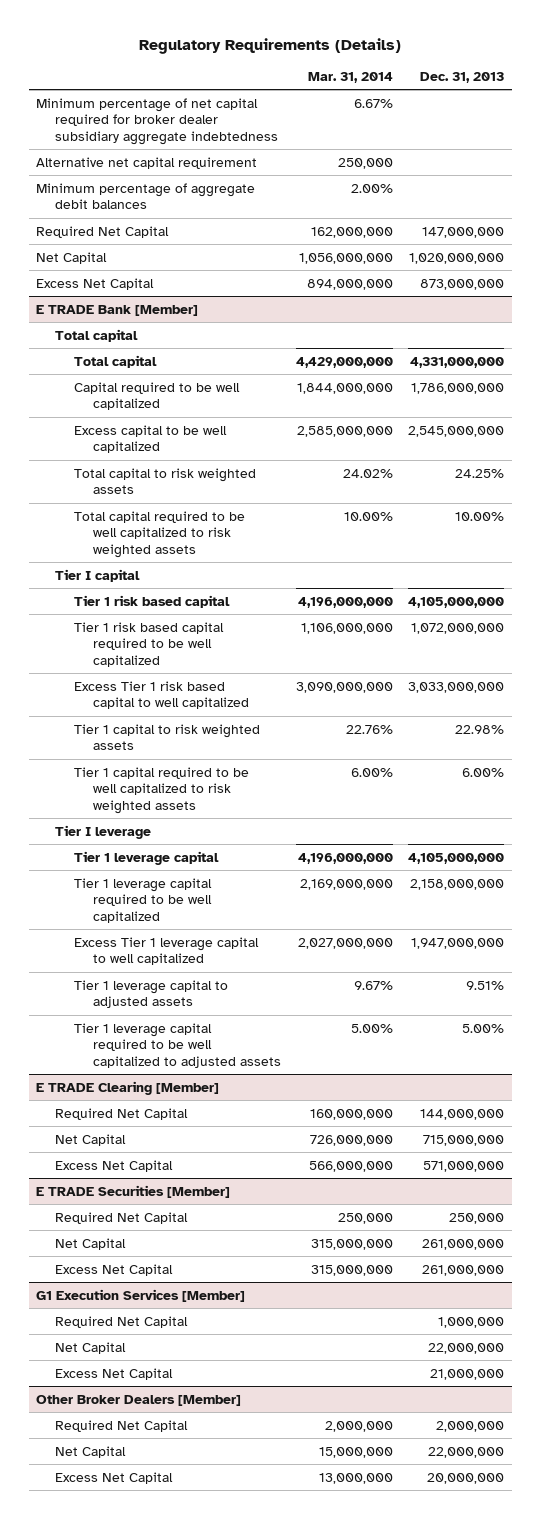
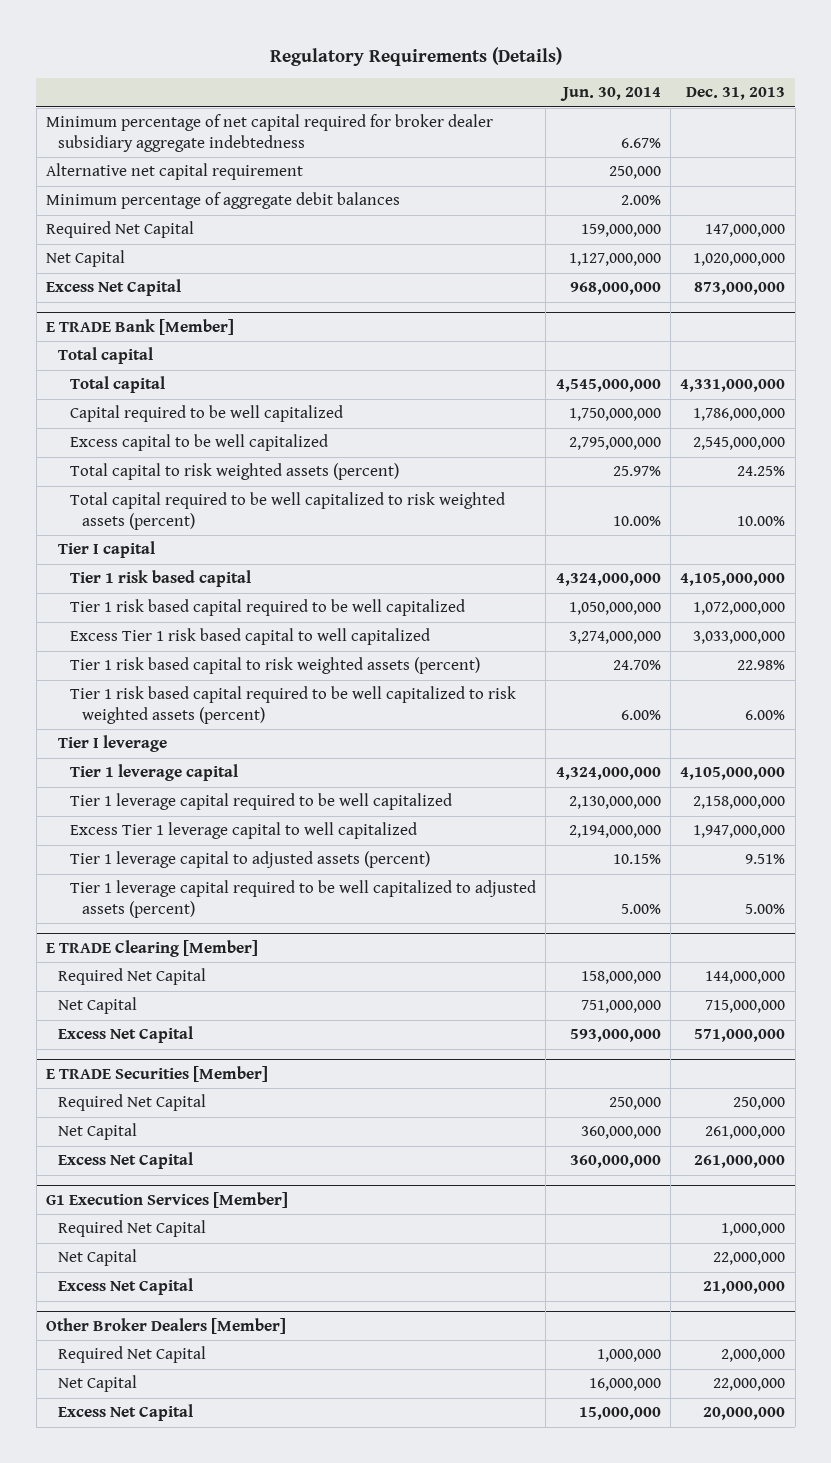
- | Mar. 31, 2014 | Dec. 31, 2013
+ | Jun. 30, 2014 | Dec. 31, 2013
@ E TRADE Bank [Member]
- Total capital to risk weighted assets | 24.02% | 24.25%
- Total capital required to be well capitalized to risk weighted assets | 10.00% | 10.00%
+ Total capital to risk weighted assets (percent) | 25.97% | 24.25%
+ Total capital required to be well capitalized to risk weighted assets (percent) | 10.00% | 10.00%
- Tier 1 capital to risk weighted assets | 22.76% | 22.98%
- Tier 1 capital required to be well capitalized to risk weighted assets | 6.00% | 6.00%
+ Tier 1 risk based capital to risk weighted assets (percent) | 24.70% | 22.98%
+ Tier 1 risk based capital required to be well capitalized to risk weighted assets (percent) | 6.00% | 6.00%
- Tier 1 leverage capital to adjusted assets | 9.67% | 9.51%
- Tier 1 leverage capital required to be well capitalized to adjusted assets | 5.00% | 5.00%
+ Tier 1 leverage capital to adjusted assets (percent) | 10.15% | 9.51%
+ Tier 1 leverage capital required to be well capitalized to adjusted assets (percent) | 5.00% | 5.00%

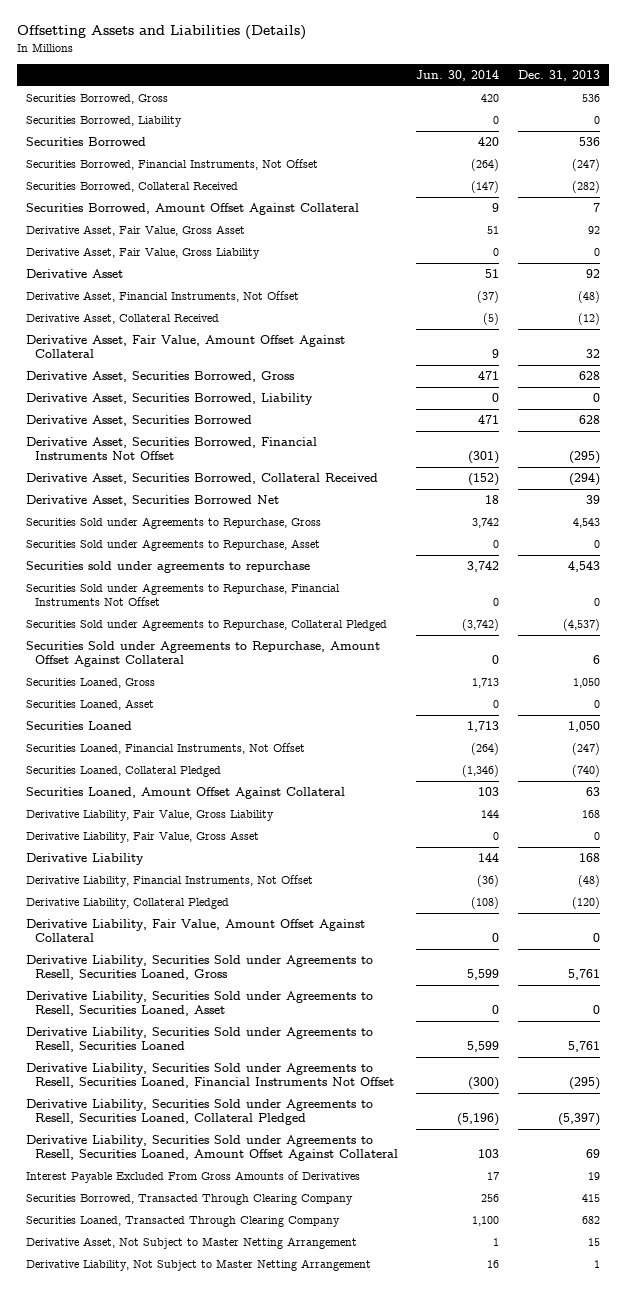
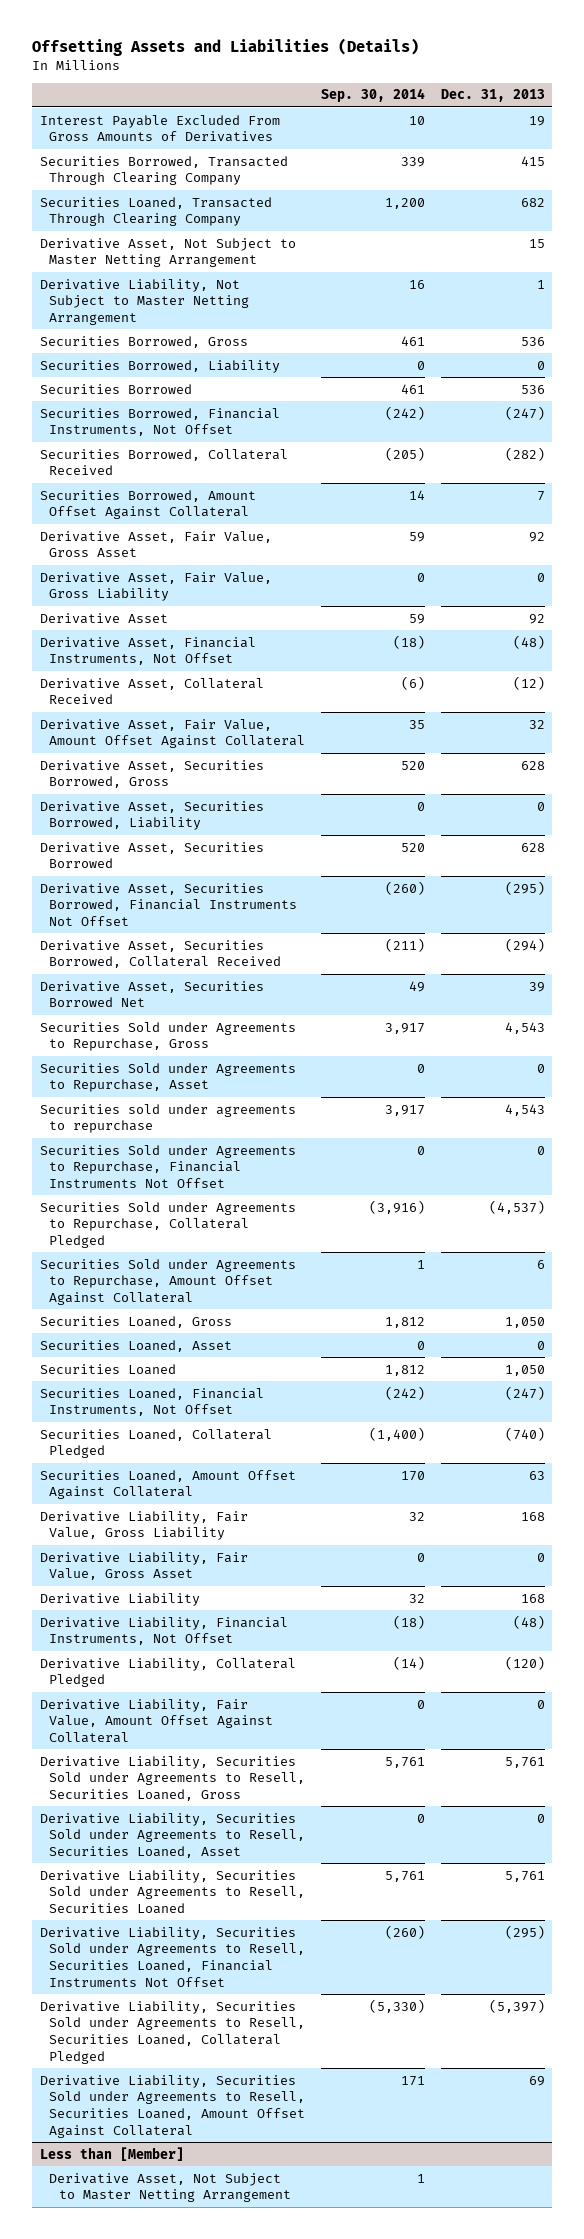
- | Jun. 30, 2014 | Dec. 31, 2013
+ | Sep. 30, 2014 | Dec. 31, 2013
moved up: Interest Payable Excluded From Gross Amounts of Derivatives | 10 | 19
moved up: Securities Borrowed, Transacted Through Clearing Company | 339 | 415
moved up: Securities Loaned, Transacted Through Clearing Company | 1,200 | 682
moved up: Derivative Asset, Not Subject to Master Netting Arrangement | | 15
moved up: Derivative Liability, Not Subject to Master Netting Arrangement | 16 | 1
+ Less than [Member]
+ Derivative Asset, Not Subject to Master Netting Arrangement | 1 |

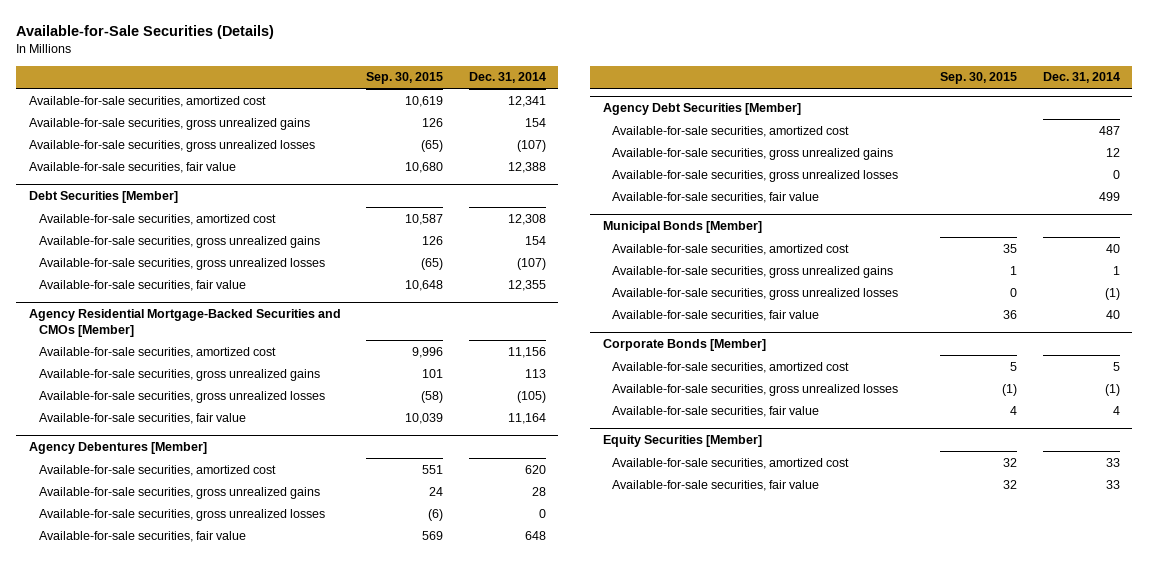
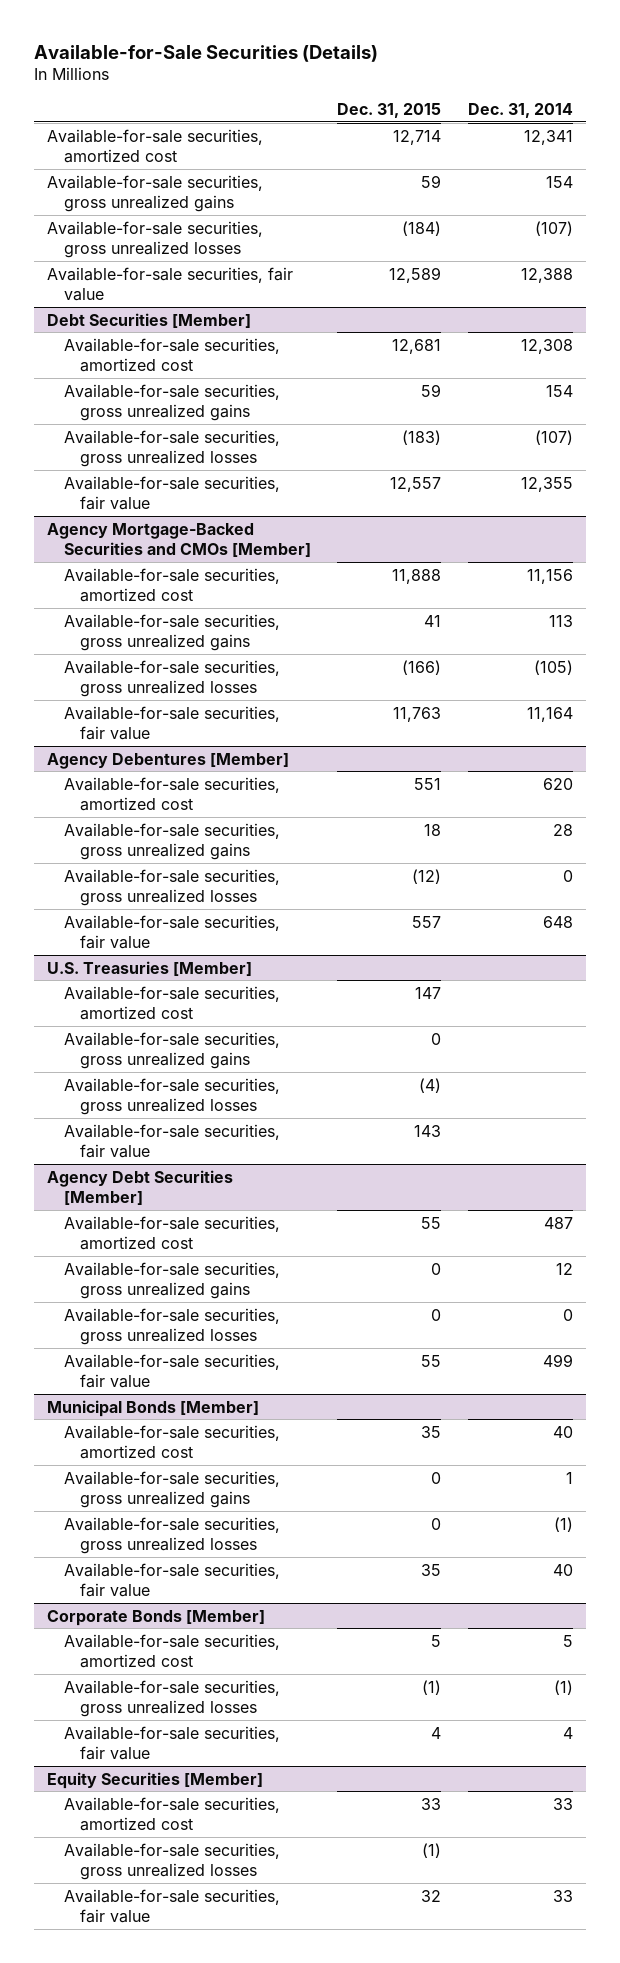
- | Sep. 30, 2015 | Dec. 31, 2014
+ | Dec. 31, 2015 | Dec. 31, 2014
- Agency Residential Mortgage-Backed Securities and CMOs [Member]
+ Agency Mortgage-Backed Securities and CMOs [Member]
+ U.S. Treasuries [Member]
+ Available-for-sale securities, amortized cost | 147 |
+ Available-for-sale securities, gross unrealized gains | 0 |
+ Available-for-sale securities, gross unrealized losses | (4) |
+ Available-for-sale securities, fair value | 143 |
@ Equity Securities [Member]
+ Available-for-sale securities, gross unrealized losses | (1) |

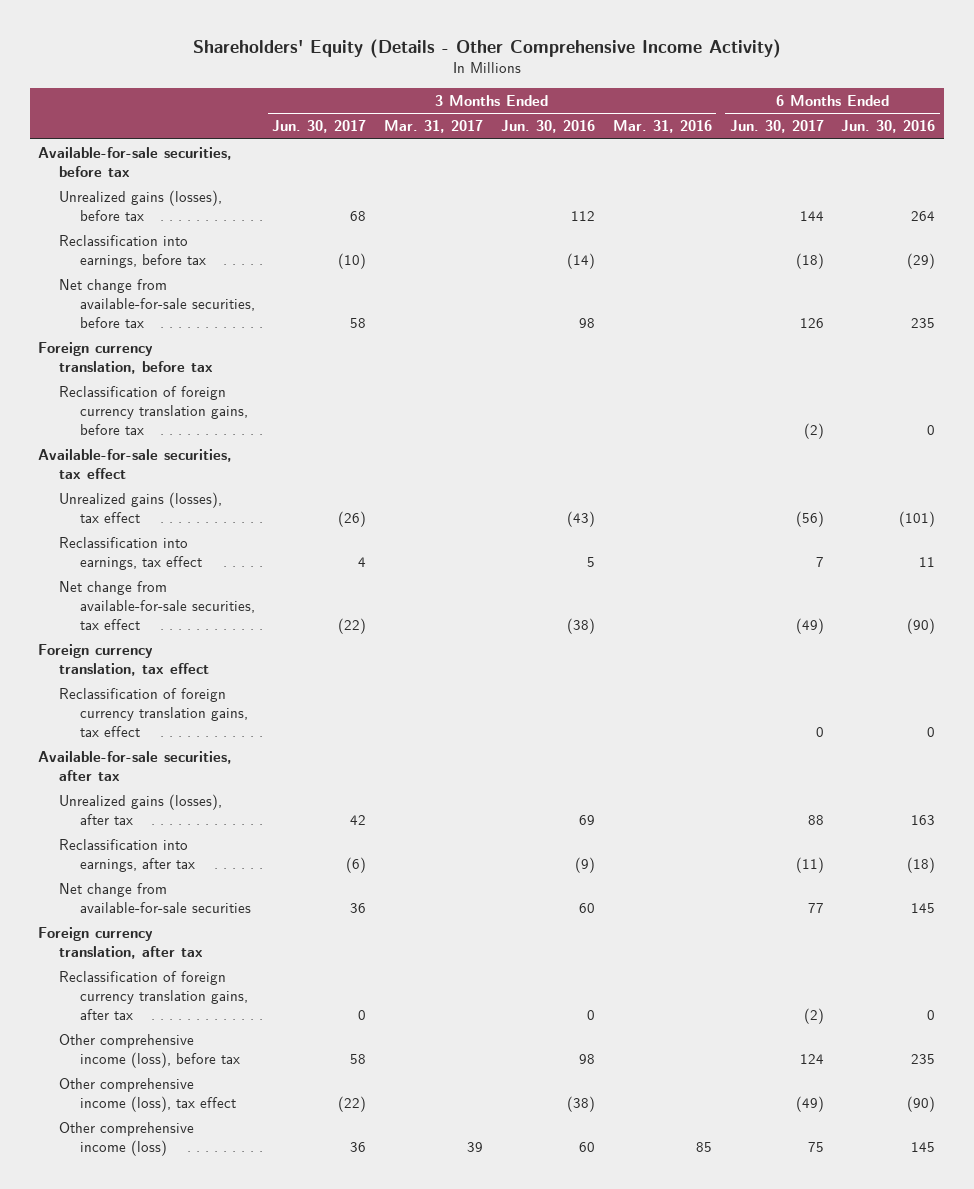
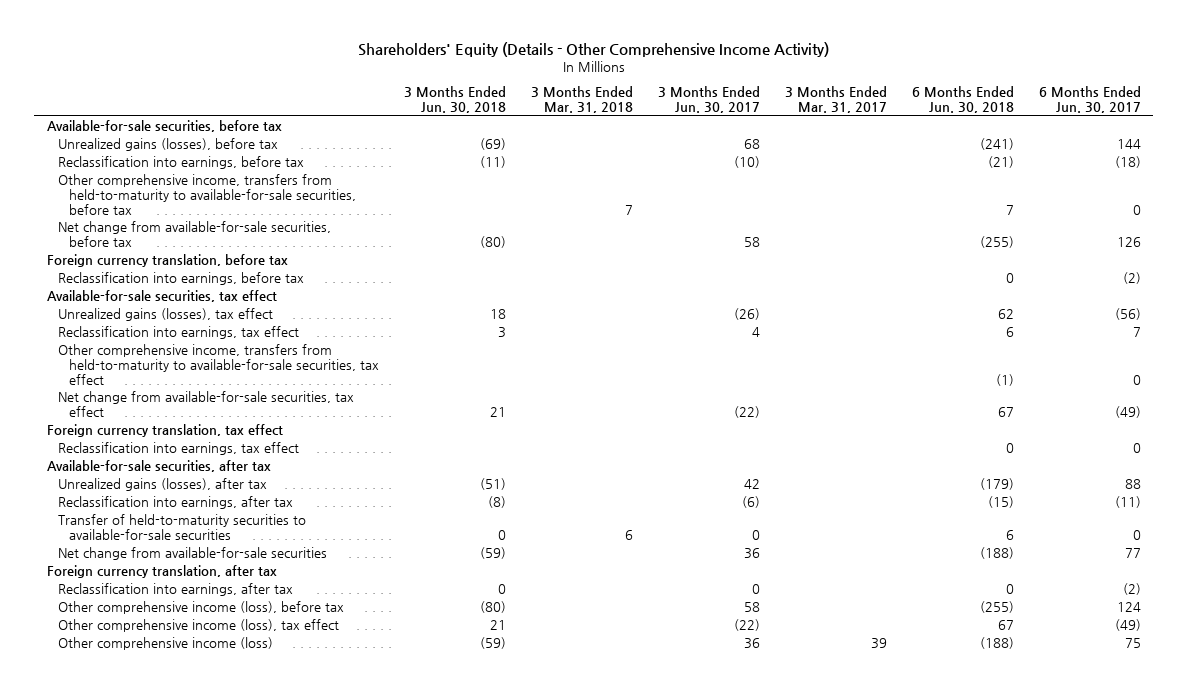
- | 3 Months Ended Jun. 30, 2017 | 3 Months Ended Mar. 31, 2017 | 3 Months Ended Jun. 30, 2016 | 3 Months Ended Mar. 31, 2016 | 6 Months Ended Jun. 30, 2017 | 6 Months Ended Jun. 30, 2016
+ | 3 Months Ended Jun. 30, 2018 | 3 Months Ended Mar. 31, 2018 | 3 Months Ended Jun. 30, 2017 | 3 Months Ended Mar. 31, 2017 | 6 Months Ended Jun. 30, 2018 | 6 Months Ended Jun. 30, 2017
+ Other comprehensive income, transfers from held-to-maturity to available-for-sale securities, before tax | | 7 | | | 7 | 0
- Reclassification of foreign currency translation gains, before tax | | | | | (2) | 0
+ Reclassification into earnings, before tax | | | | | 0 | (2)
+ Other comprehensive income, transfers from held-to-maturity to available-for-sale securities, tax effect | | | | | (1) | 0
- Reclassification of foreign currency translation gains, tax effect | | | | | 0 | 0
+ Reclassification into earnings, tax effect | | | | | 0 | 0
+ Transfer of held-to-maturity securities to available-for-sale securities | 0 | 6 | 0 | | 6 | 0
- Reclassification of foreign currency translation gains, after tax | 0 | | 0 | | (2) | 0
+ Reclassification into earnings, after tax | 0 | | 0 | | 0 | (2)

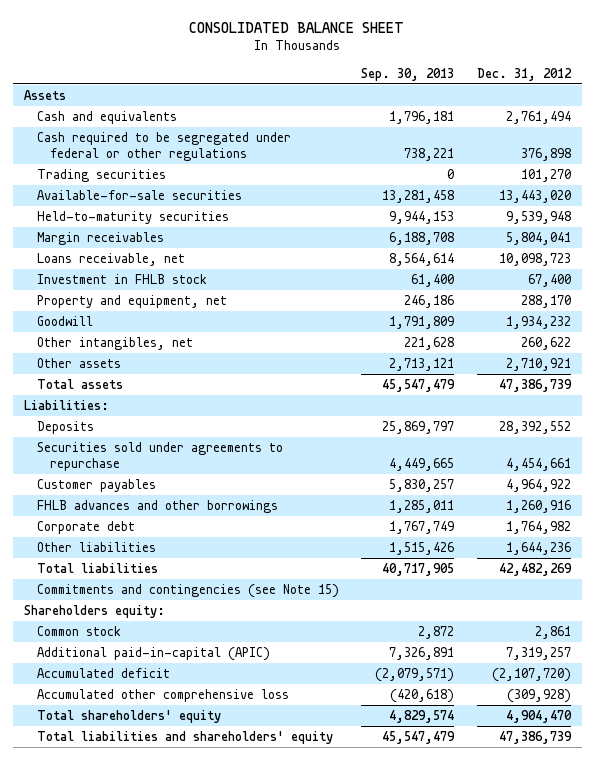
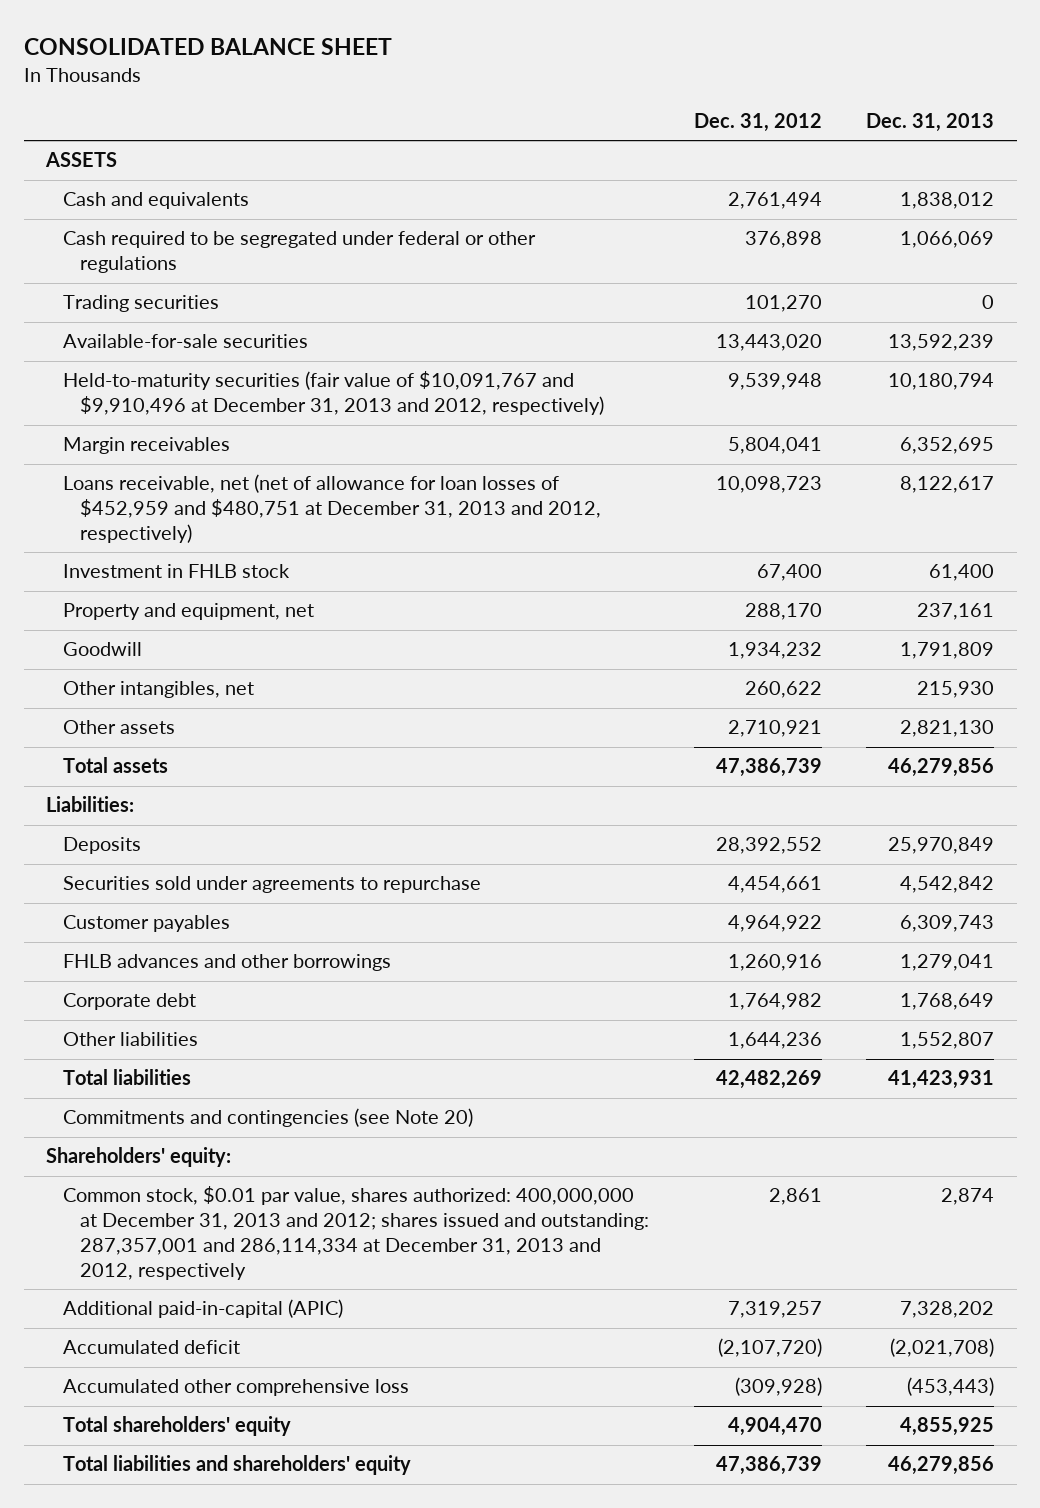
- | Sep. 30, 2013 | Dec. 31, 2012
+ | Dec. 31, 2012 | Dec. 31, 2013
- Assets
+ ASSETS
- Held-to-maturity securities | 9,944,153 | 9,539,948
+ Held-to-maturity securities (fair value of $10,091,767 and $9,910,496 at December 31, 2013 and 2012, respectively) | 9,539,948 | 10,180,794
- Loans receivable, net | 8,564,614 | 10,098,723
+ Loans receivable, net (net of allowance for loan losses of $452,959 and $480,751 at December 31, 2013 and 2012, respectively) | 10,098,723 | 8,122,617
- Commitments and contingencies (see Note 15)
- Shareholders equity:
- Common stock | 2,872 | 2,861
+ Commitments and contingencies (see Note 20)
+ Shareholders' equity:
+ Common stock, $0.01 par value, shares authorized: 400,000,000 at December 31, 2013 and 2012; shares issued and outstanding: 287,357,001 and 286,114,334 at December 31, 2013 and 2012, respectively | 2,861 | 2,874

